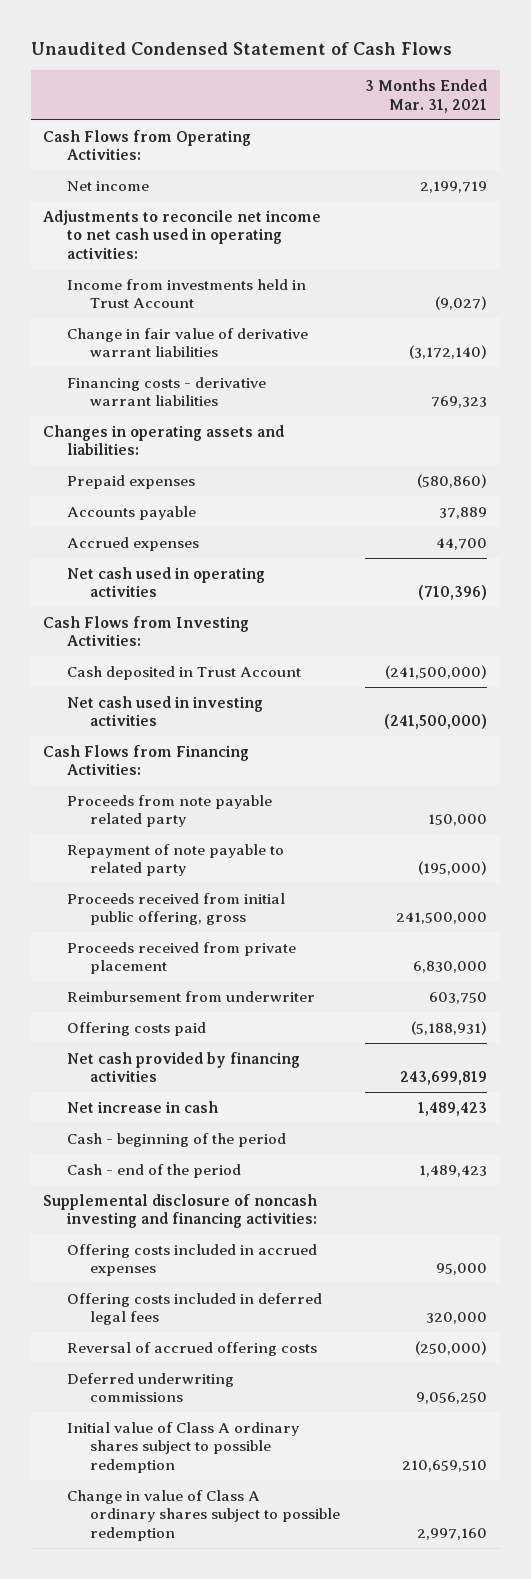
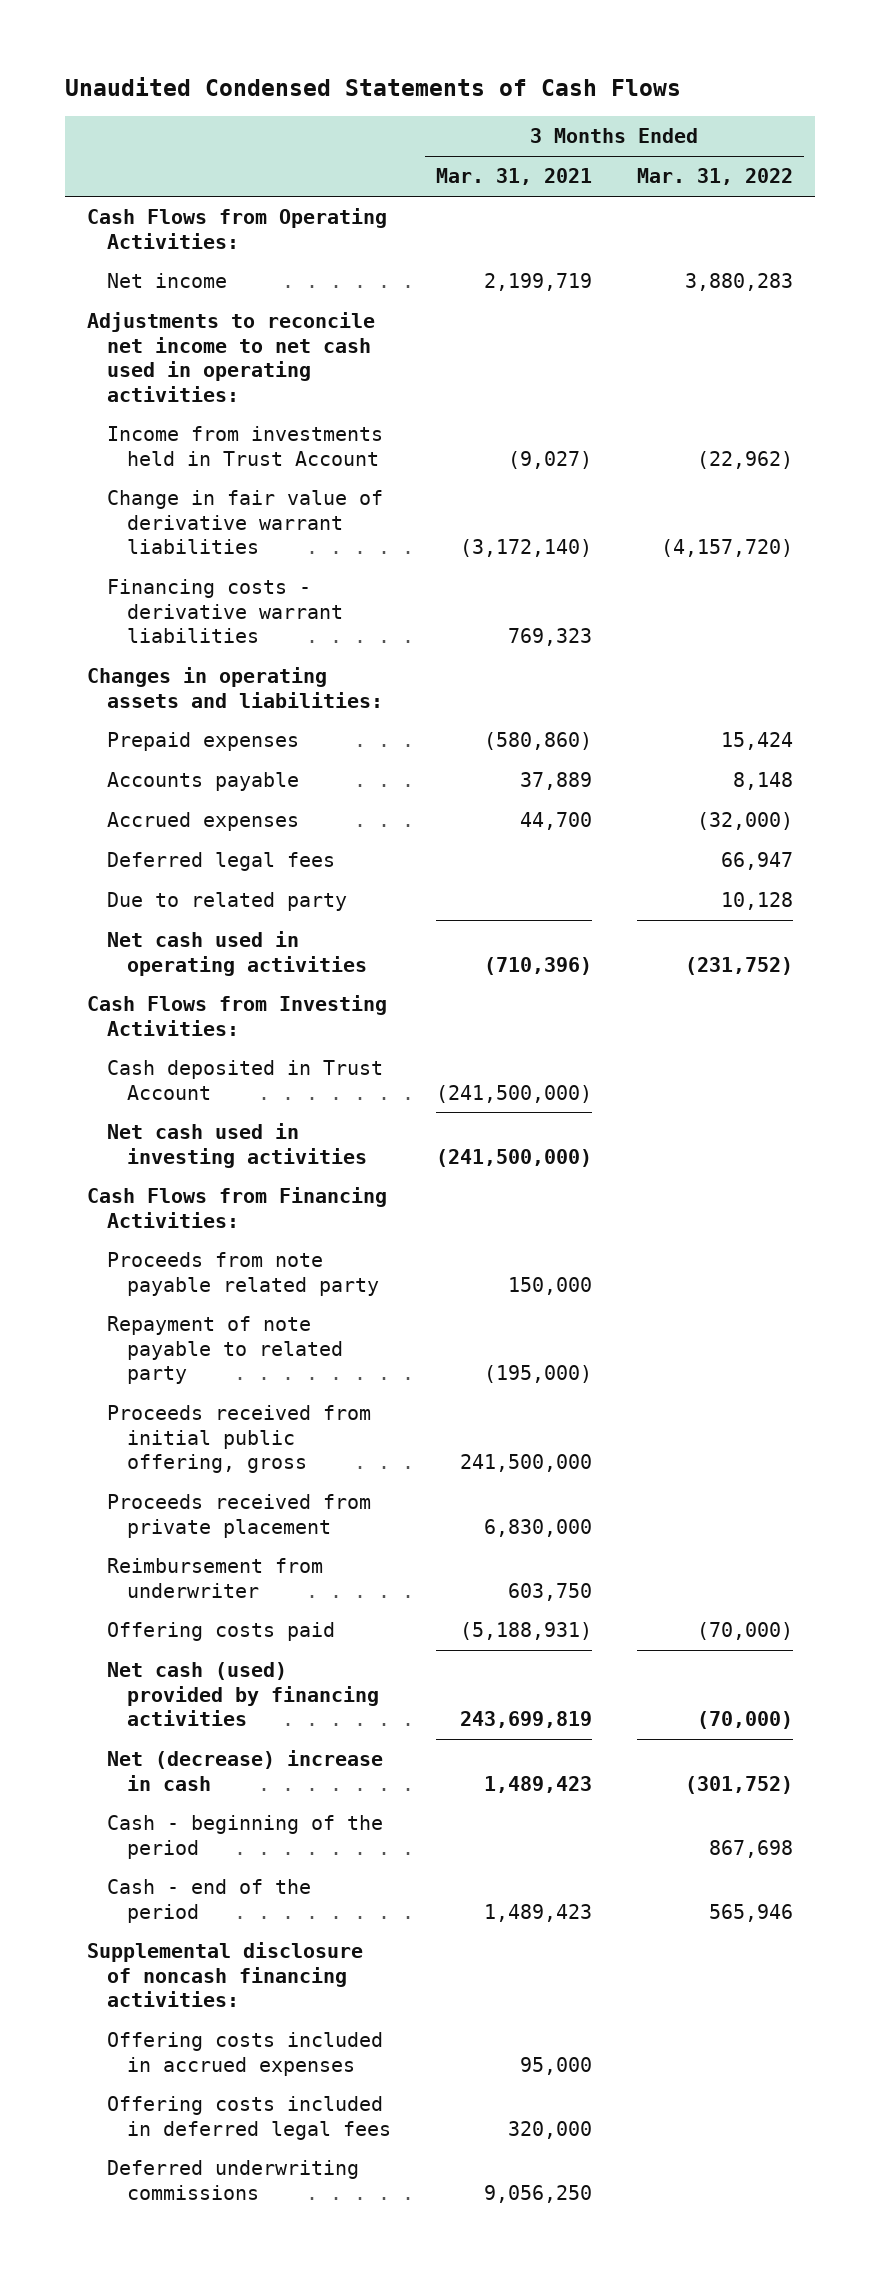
- Unaudited Condensed Statement of Cash Flows
+ Unaudited Condensed Statements of Cash Flows
- | 3 Months Ended Mar. 31, 2021
+ | 3 Months Ended Mar. 31, 2021 | 3 Months Ended Mar. 31, 2022
+ Deferred legal fees | | 66,947
+ Due to related party | | 10,128
- Net cash provided by financing activities | 243,699,819
- Net increase in cash | 1,489,423
+ Net cash (used) provided by financing activities | 243,699,819 | (70,000)
+ Net (decrease) increase in cash | 1,489,423 | (301,752)
- Supplemental disclosure of noncash investing and financing activities:
+ Supplemental disclosure of noncash financing activities:
- Reversal of accrued offering costs | (250,000)
- Initial value of Class A ordinary shares subject to possible redemption | 210,659,510
- Change in value of Class A ordinary shares subject to possible redemption | 2,997,160

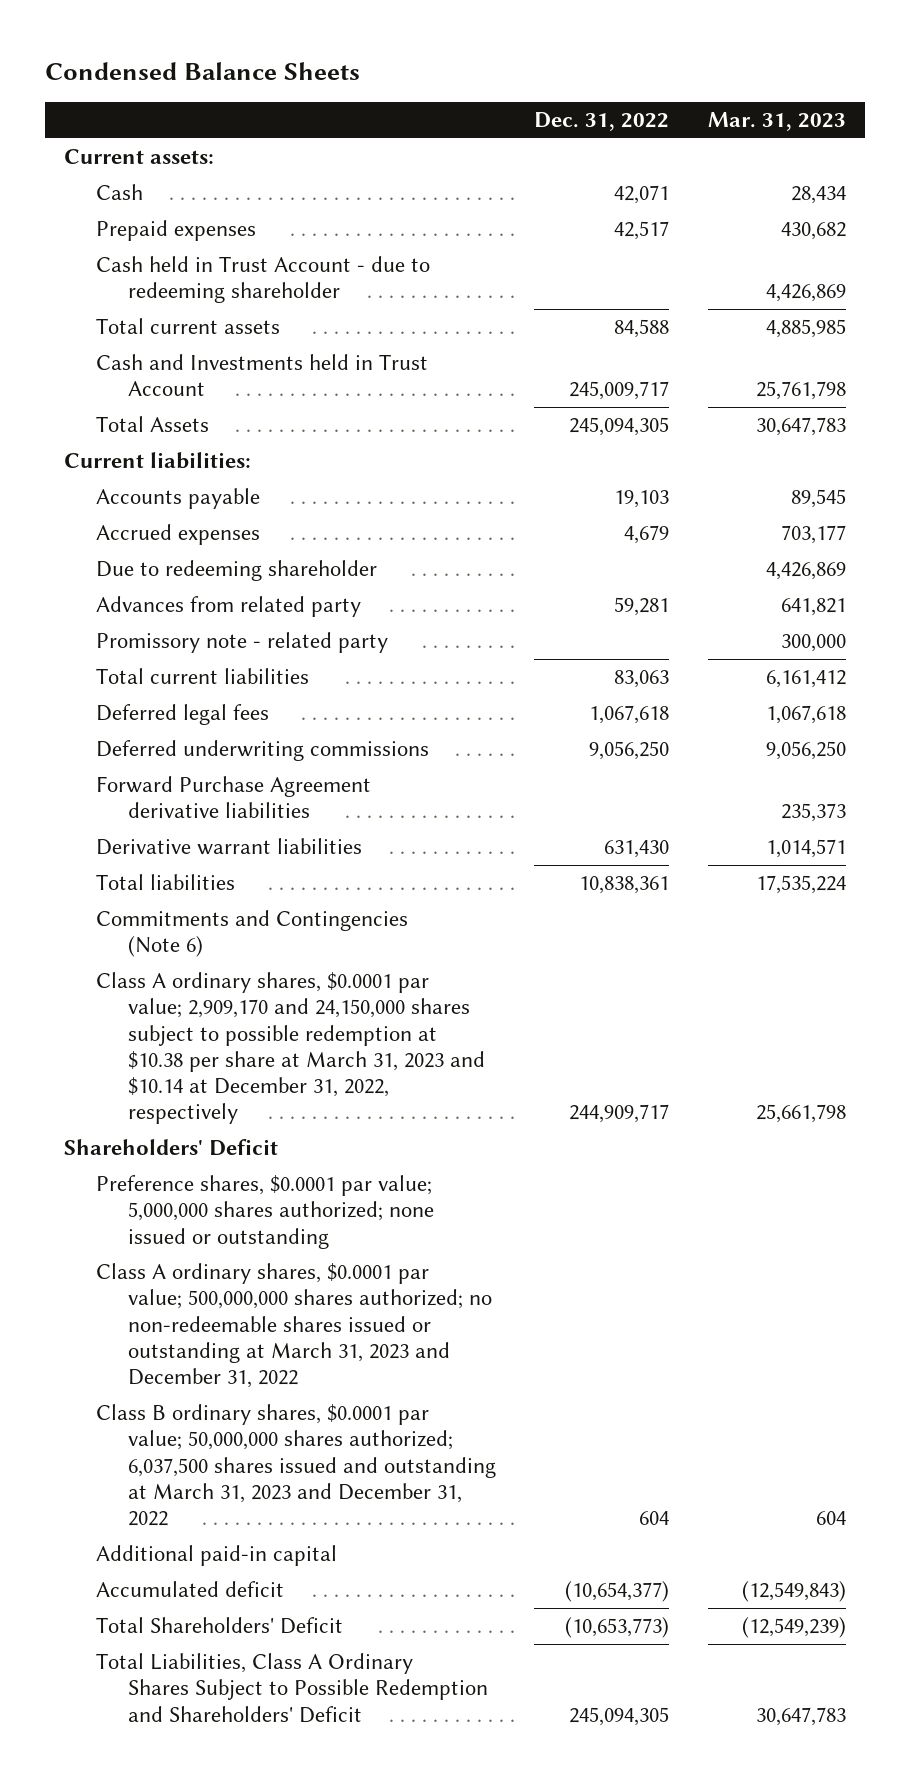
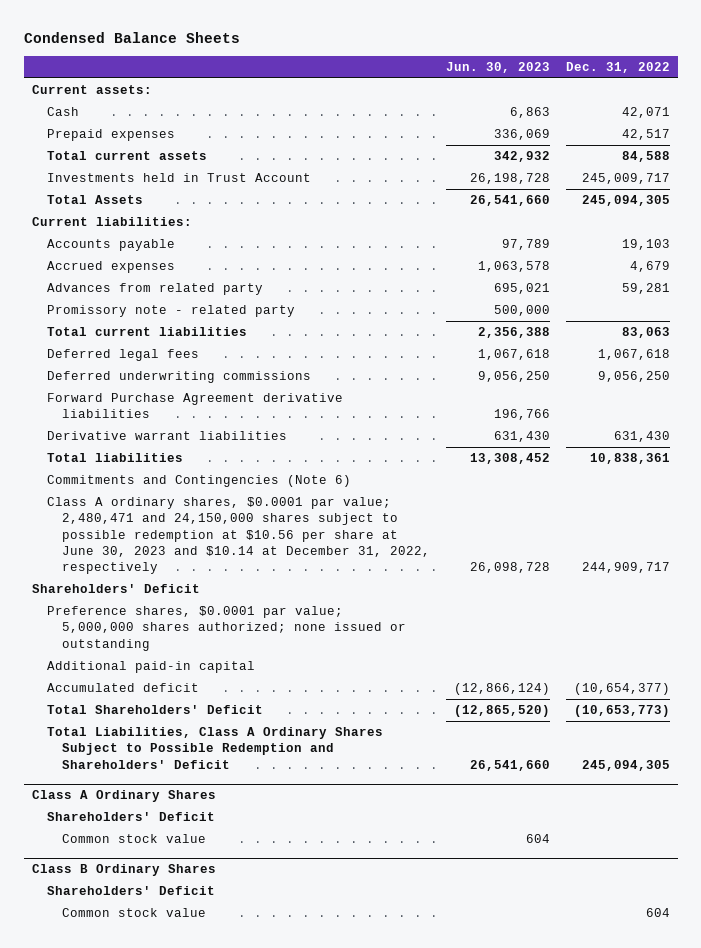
- | Dec. 31, 2022 | Mar. 31, 2023
+ | Jun. 30, 2023 | Dec. 31, 2022
- Cash held in Trust Account - due to redeeming shareholder | | 4,426,869
- Cash and Investments held in Trust Account | 245,009,717 | 25,761,798
+ Investments held in Trust Account | 26,198,728 | 245,009,717
- Due to redeeming shareholder | | 4,426,869
- Class A ordinary shares, $0.0001 par value; 2,909,170 and 24,150,000 shares subject to possible redemption at $10.38 per share at March 31, 2023 and $10.14 at December 31, 2022, respectively | 244,909,717 | 25,661,798
+ Class A ordinary shares, $0.0001 par value; 2,480,471 and 24,150,000 shares subject to possible redemption at $10.56 per share at June 30, 2023 and $10.14 at December 31, 2022, respectively | 26,098,728 | 244,909,717
- Class A ordinary shares, $0.0001 par value; 500,000,000 shares authorized; no non-redeemable shares issued or outstanding at March 31, 2023 and December 31, 2022
- Class B ordinary shares, $0.0001 par value; 50,000,000 shares authorized; 6,037,500 shares issued and outstanding at March 31, 2023 and December 31, 2022 | 604 | 604
+ Class A Ordinary Shares
+ Shareholders' Deficit
+ Common stock value | 604 |
+ Class B Ordinary Shares
+ Shareholders' Deficit
+ Common stock value | | 604

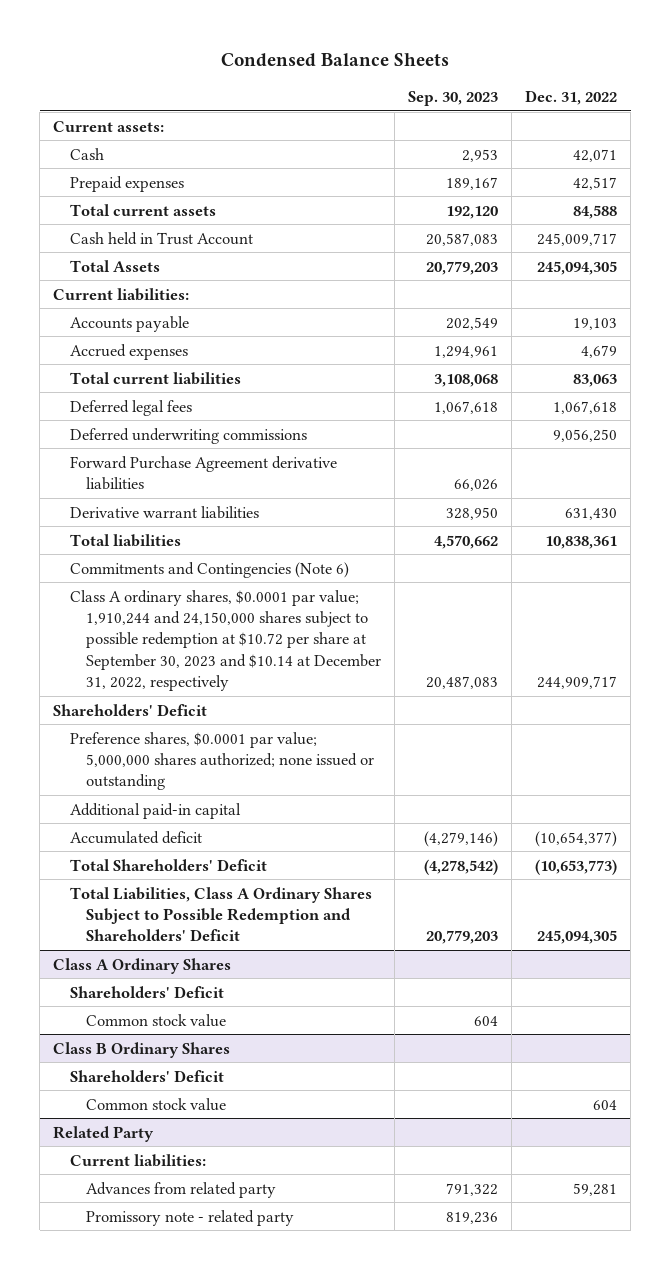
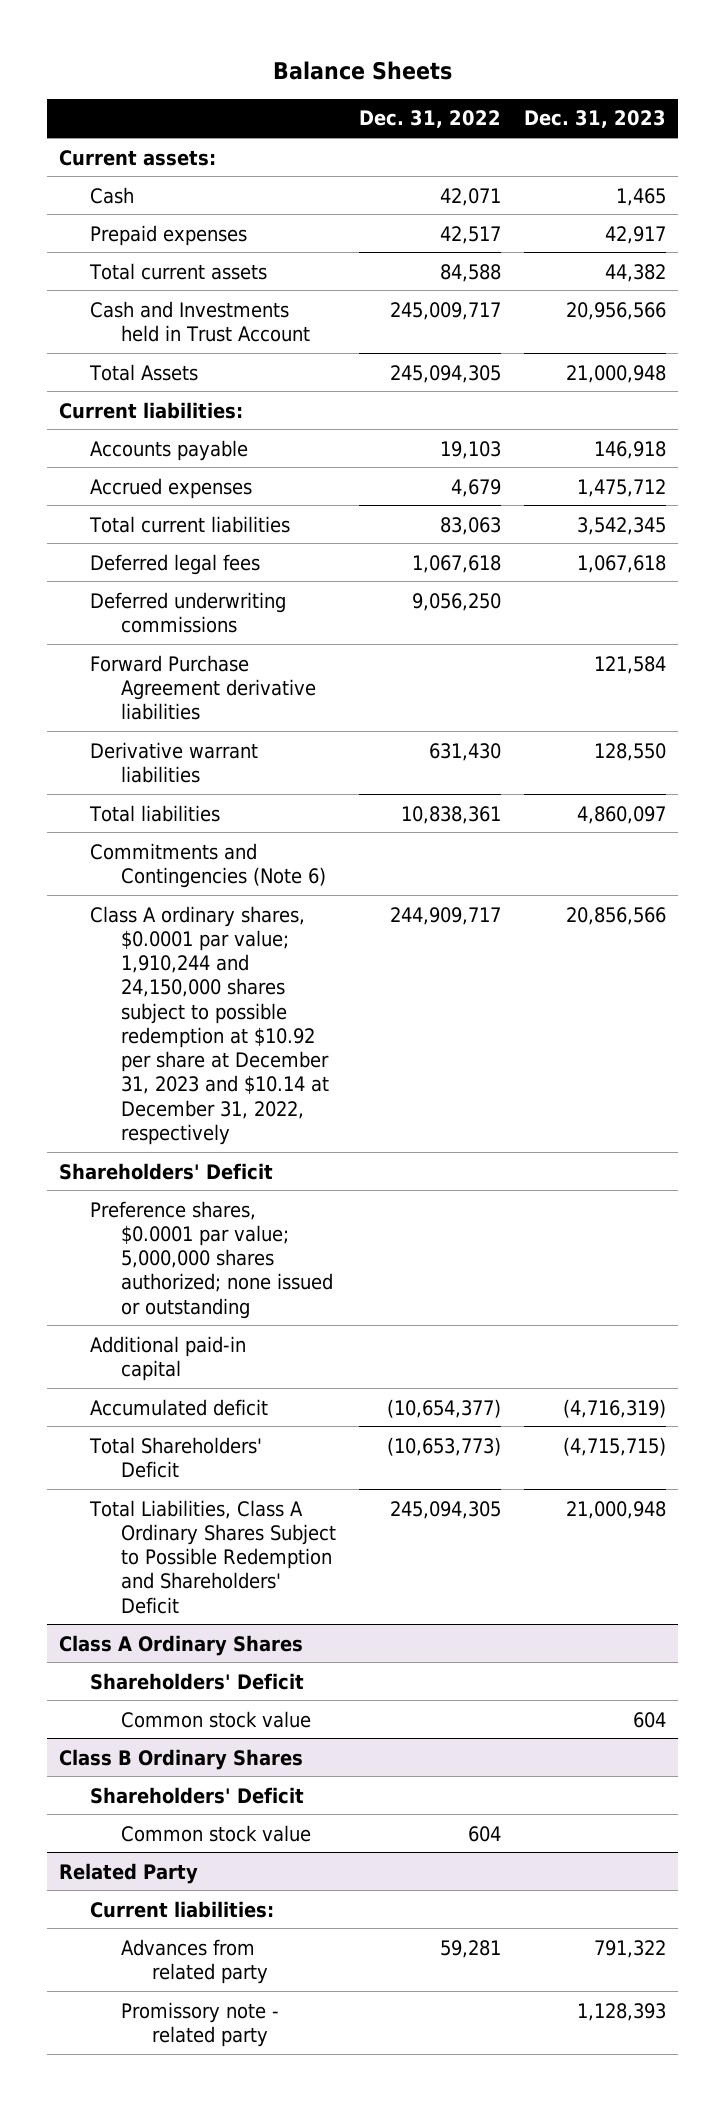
- Condensed Balance Sheets
+ Balance Sheets
- | Sep. 30, 2023 | Dec. 31, 2022
+ | Dec. 31, 2022 | Dec. 31, 2023
- Cash held in Trust Account | 20,587,083 | 245,009,717
+ Cash and Investments held in Trust Account | 245,009,717 | 20,956,566
- Class A ordinary shares, $0.0001 par value; 1,910,244 and 24,150,000 shares subject to possible redemption at $10.72 per share at September 30, 2023 and $10.14 at December 31, 2022, respectively | 20,487,083 | 244,909,717
+ Class A ordinary shares, $0.0001 par value; 1,910,244 and 24,150,000 shares subject to possible redemption at $10.92 per share at December 31, 2023 and $10.14 at December 31, 2022, respectively | 244,909,717 | 20,856,566

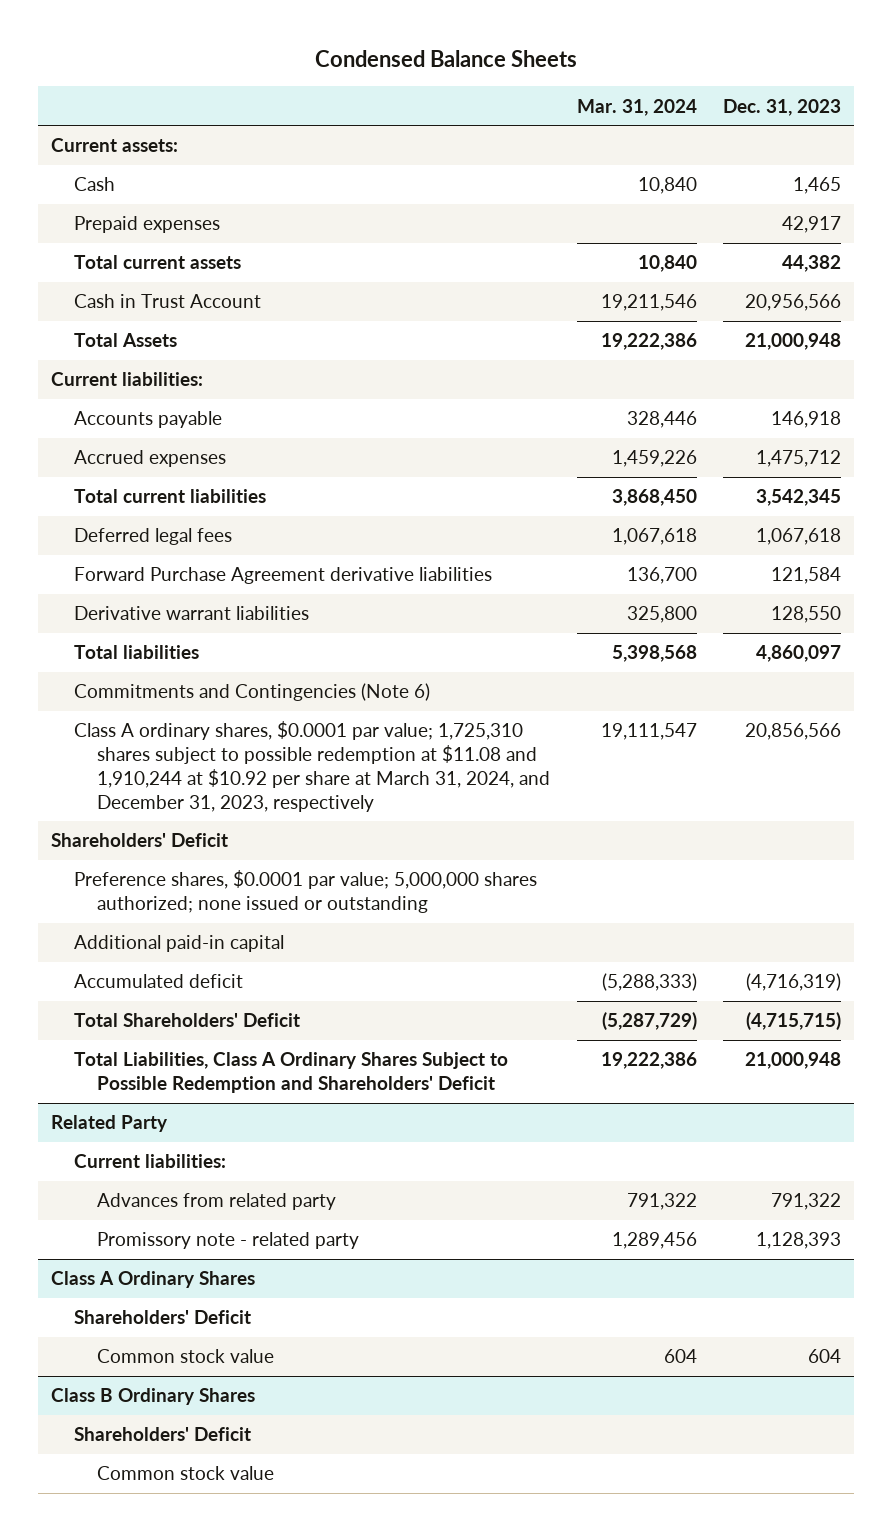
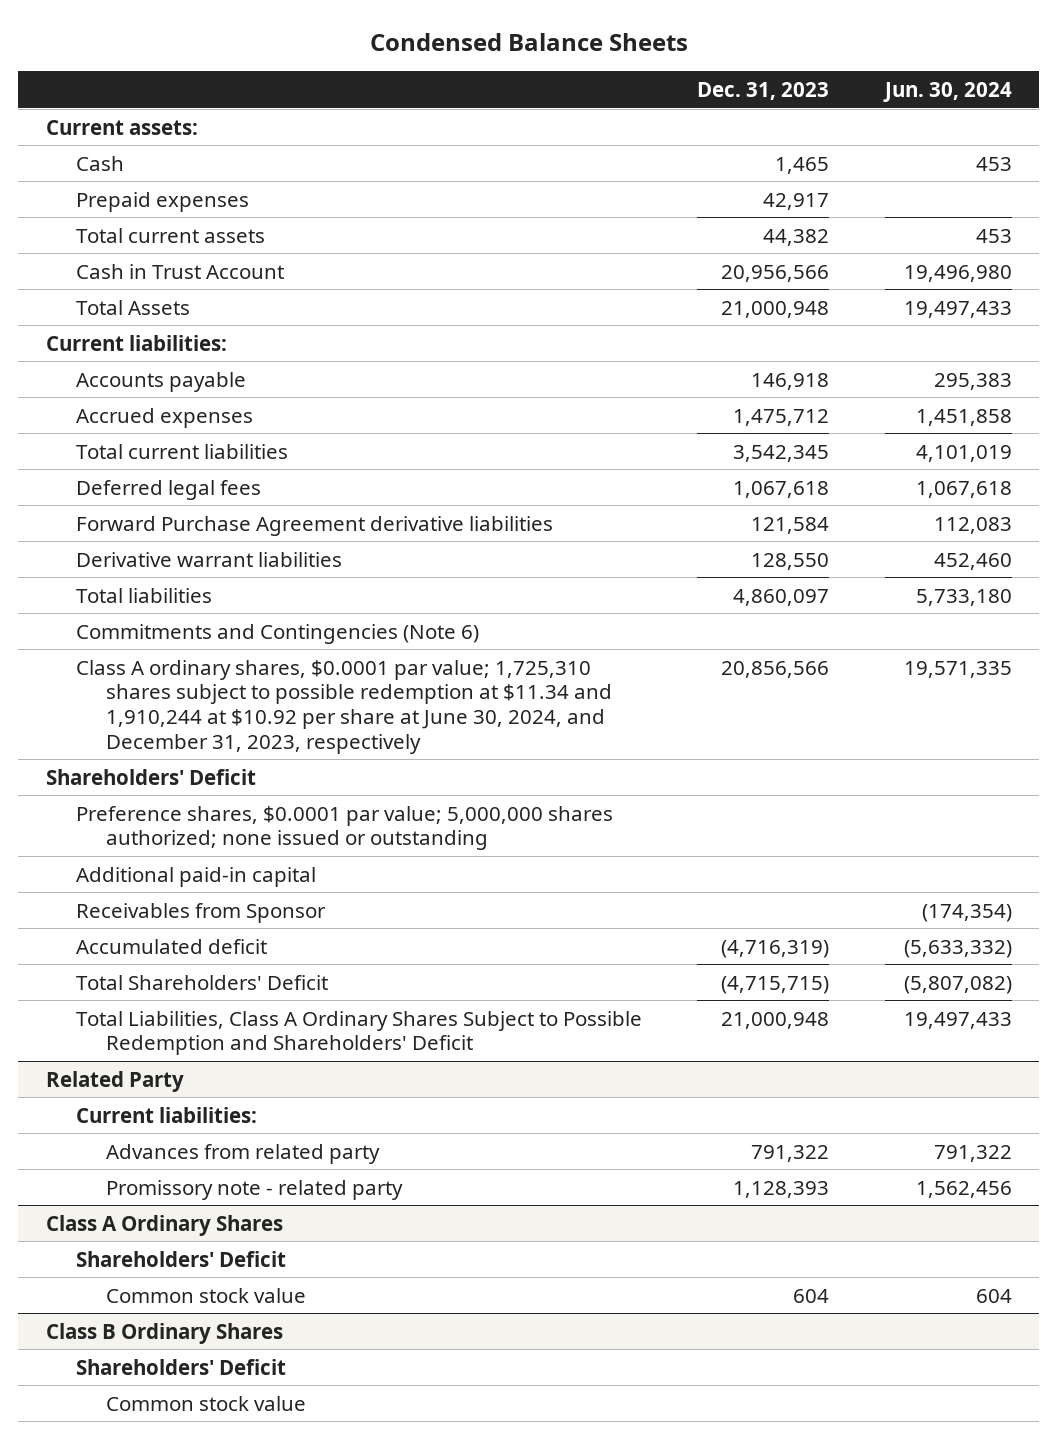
- | Mar. 31, 2024 | Dec. 31, 2023
+ | Dec. 31, 2023 | Jun. 30, 2024
- Class A ordinary shares, $0.0001 par value; 1,725,310 shares subject to possible redemption at $11.08 and 1,910,244 at $10.92 per share at March 31, 2024, and December 31, 2023, respectively | 19,111,547 | 20,856,566
+ Class A ordinary shares, $0.0001 par value; 1,725,310 shares subject to possible redemption at $11.34 and 1,910,244 at $10.92 per share at June 30, 2024, and December 31, 2023, respectively | 20,856,566 | 19,571,335
+ Receivables from Sponsor | | (174,354)

